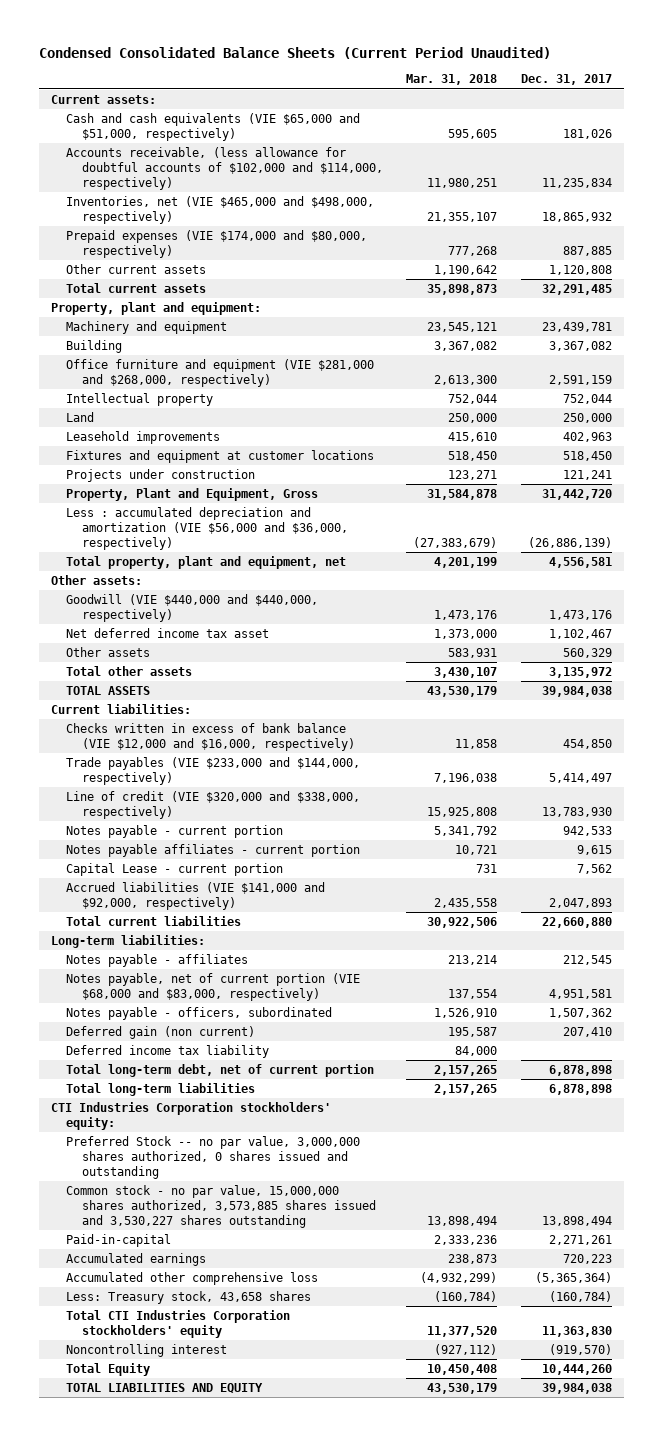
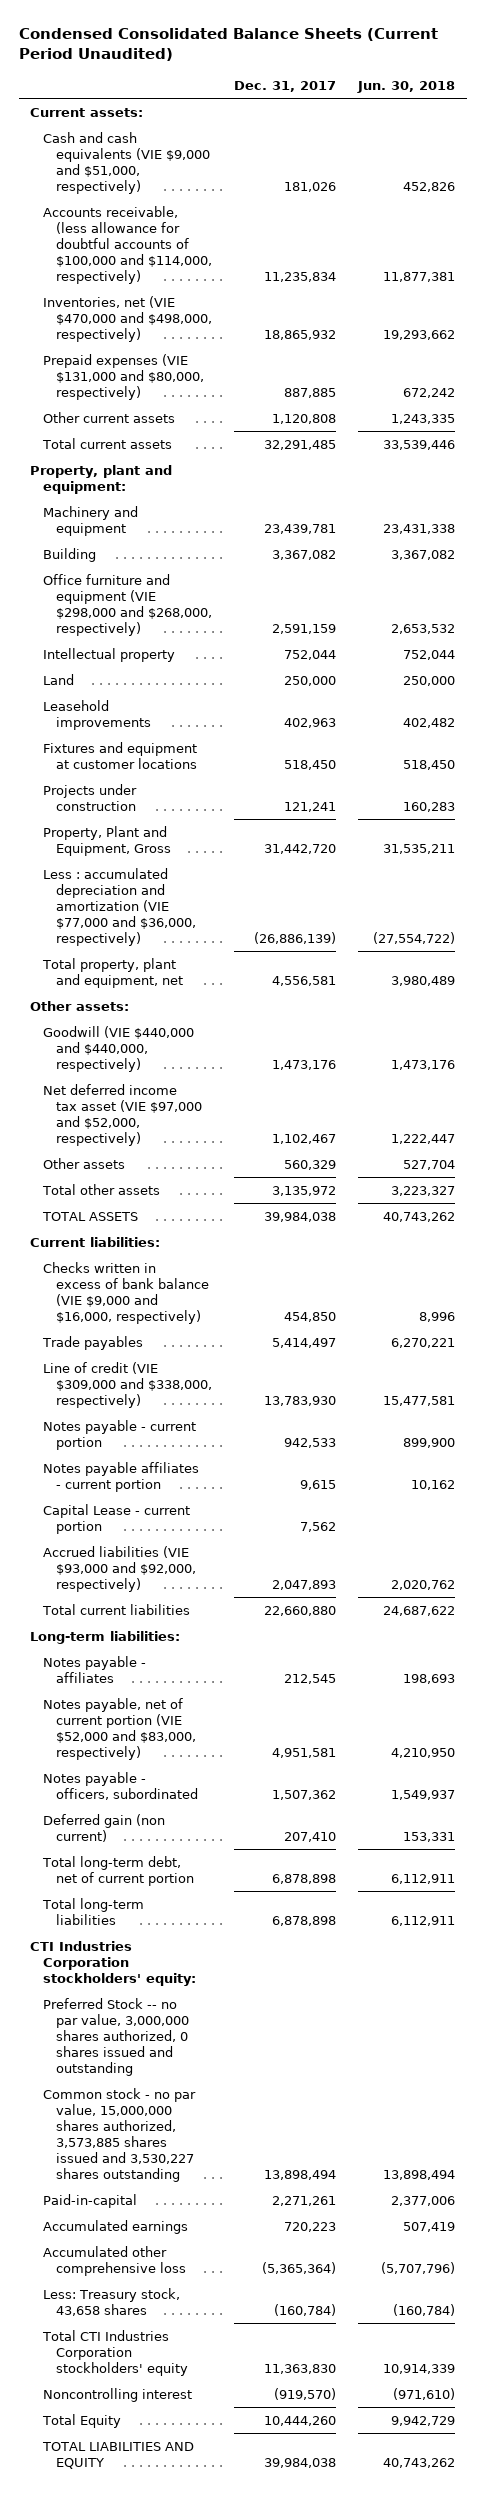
- | Mar. 31, 2018 | Dec. 31, 2017
+ | Dec. 31, 2017 | Jun. 30, 2018
- Cash and cash equivalents (VIE $65,000 and $51,000, respectively) | 595,605 | 181,026
- Accounts receivable, (less allowance for doubtful accounts of $102,000 and $114,000, respectively) | 11,980,251 | 11,235,834
- Inventories, net (VIE $465,000 and $498,000, respectively) | 21,355,107 | 18,865,932
- Prepaid expenses (VIE $174,000 and $80,000, respectively) | 777,268 | 887,885
+ Cash and cash equivalents (VIE $9,000 and $51,000, respectively) | 181,026 | 452,826
+ Accounts receivable, (less allowance for doubtful accounts of $100,000 and $114,000, respectively) | 11,235,834 | 11,877,381
+ Inventories, net (VIE $470,000 and $498,000, respectively) | 18,865,932 | 19,293,662
+ Prepaid expenses (VIE $131,000 and $80,000, respectively) | 887,885 | 672,242
- Office furniture and equipment (VIE $281,000 and $268,000, respectively) | 2,613,300 | 2,591,159
+ Office furniture and equipment (VIE $298,000 and $268,000, respectively) | 2,591,159 | 2,653,532
- Less : accumulated depreciation and amortization (VIE $56,000 and $36,000, respectively) | (27,383,679) | (26,886,139)
+ Less : accumulated depreciation and amortization (VIE $77,000 and $36,000, respectively) | (26,886,139) | (27,554,722)
- Net deferred income tax asset | 1,373,000 | 1,102,467
+ Net deferred income tax asset (VIE $97,000 and $52,000, respectively) | 1,102,467 | 1,222,447
- Checks written in excess of bank balance (VIE $12,000 and $16,000, respectively) | 11,858 | 454,850
- Trade payables (VIE $233,000 and $144,000, respectively) | 7,196,038 | 5,414,497
- Line of credit (VIE $320,000 and $338,000, respectively) | 15,925,808 | 13,783,930
+ Checks written in excess of bank balance (VIE $9,000 and $16,000, respectively) | 454,850 | 8,996
+ Trade payables | 5,414,497 | 6,270,221
+ Line of credit (VIE $309,000 and $338,000, respectively) | 13,783,930 | 15,477,581
- Accrued liabilities (VIE $141,000 and $92,000, respectively) | 2,435,558 | 2,047,893
+ Accrued liabilities (VIE $93,000 and $92,000, respectively) | 2,047,893 | 2,020,762
- Notes payable, net of current portion (VIE $68,000 and $83,000, respectively) | 137,554 | 4,951,581
+ Notes payable, net of current portion (VIE $52,000 and $83,000, respectively) | 4,951,581 | 4,210,950
- Deferred income tax liability | 84,000 |

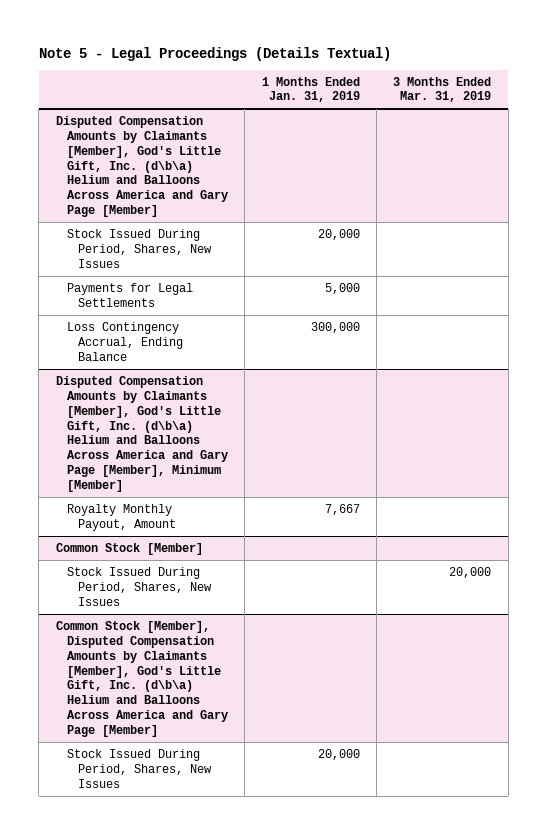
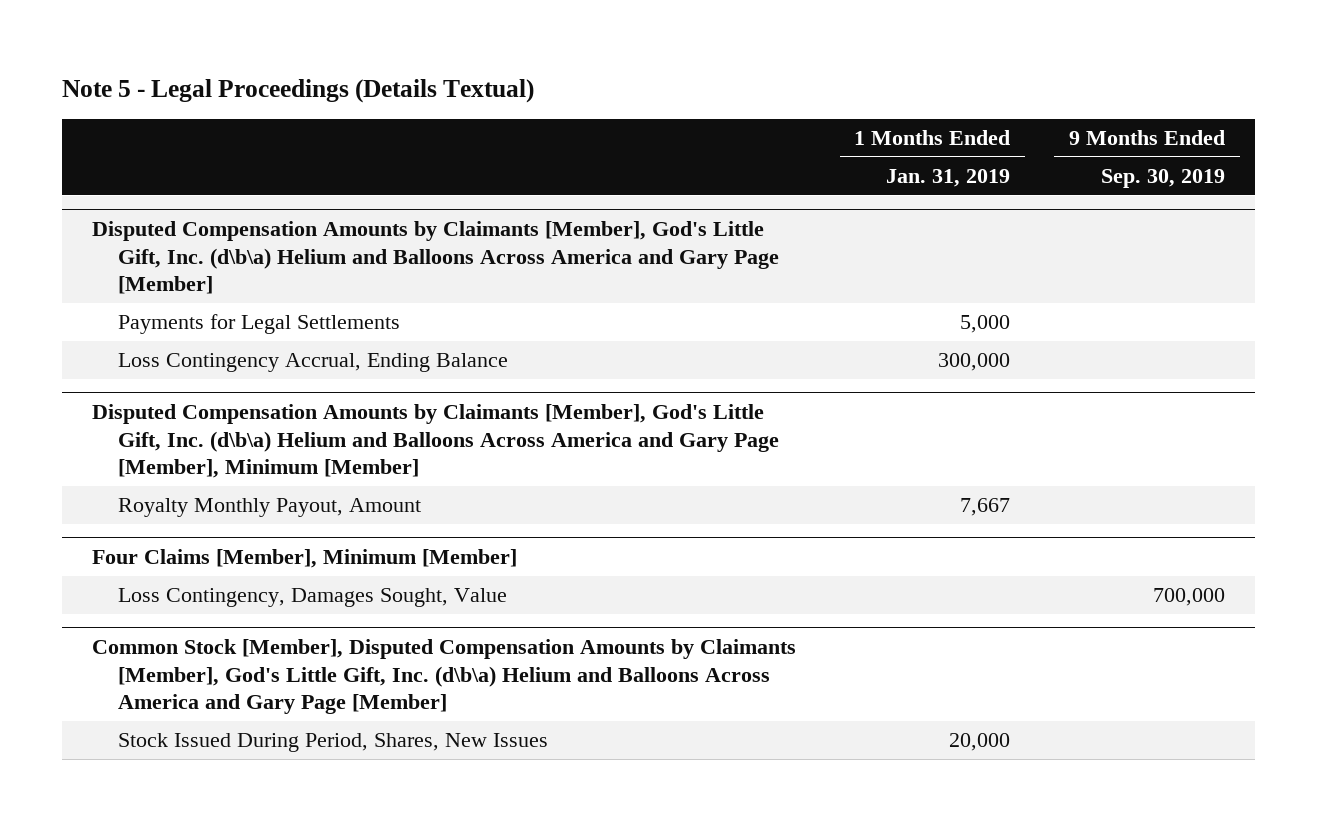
- | 1 Months Ended Jan. 31, 2019 | 3 Months Ended Mar. 31, 2019
+ | 1 Months Ended Jan. 31, 2019 | 9 Months Ended Sep. 30, 2019
@ Disputed Compensation Amounts by Claimants [Member], God's Little Gift, Inc. (d\b\a) Helium and Balloons Across America and Gary Page [Member]
- Stock Issued During Period, Shares, New Issues | 20,000 |
- Common Stock [Member]
- Stock Issued During Period, Shares, New Issues | | 20,000
+ Four Claims [Member], Minimum [Member]
+ Loss Contingency, Damages Sought, Value | | 700,000

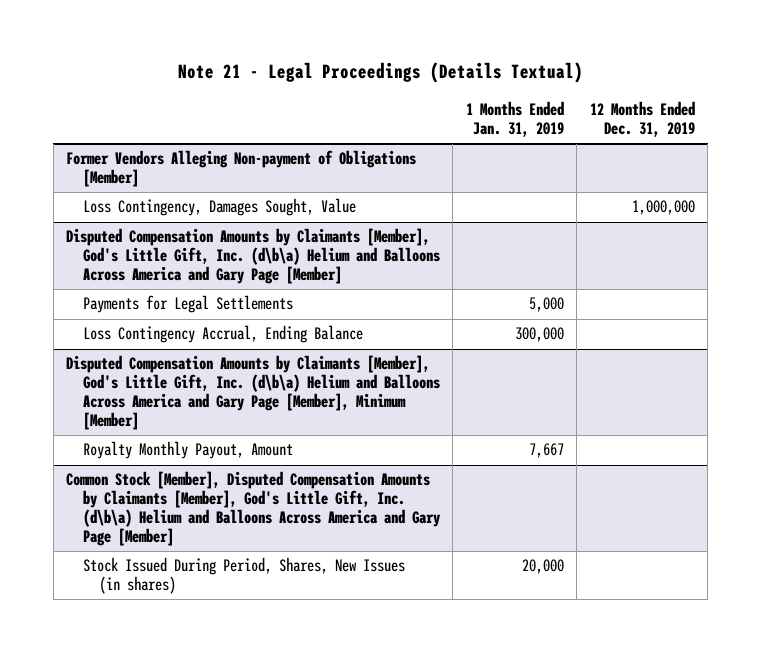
- Note 5 - Legal Proceedings (Details Textual)
+ Note 21 - Legal Proceedings (Details Textual)
- | 1 Months Ended Jan. 31, 2019 | 9 Months Ended Sep. 30, 2019
+ | 1 Months Ended Jan. 31, 2019 | 12 Months Ended Dec. 31, 2019
+ Former Vendors Alleging Non-payment of Obligations [Member]
+ Loss Contingency, Damages Sought, Value | | 1,000,000
- Four Claims [Member], Minimum [Member]
- Loss Contingency, Damages Sought, Value | | 700,000
@ Common Stock [Member], Disputed Compensation Amounts by Claimants [Member], God's Little Gift, Inc. (d\b\a) Helium and Balloons Across America and Gary Page [Member]
- Stock Issued During Period, Shares, New Issues | 20,000 |
+ Stock Issued During Period, Shares, New Issues (in shares) | 20,000 |

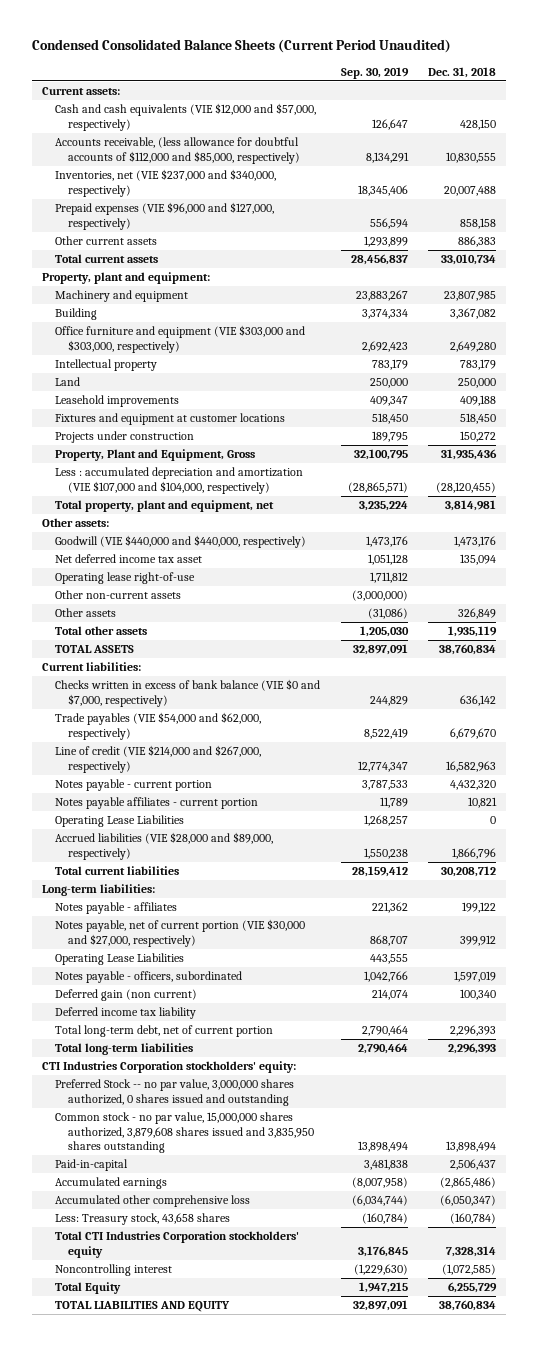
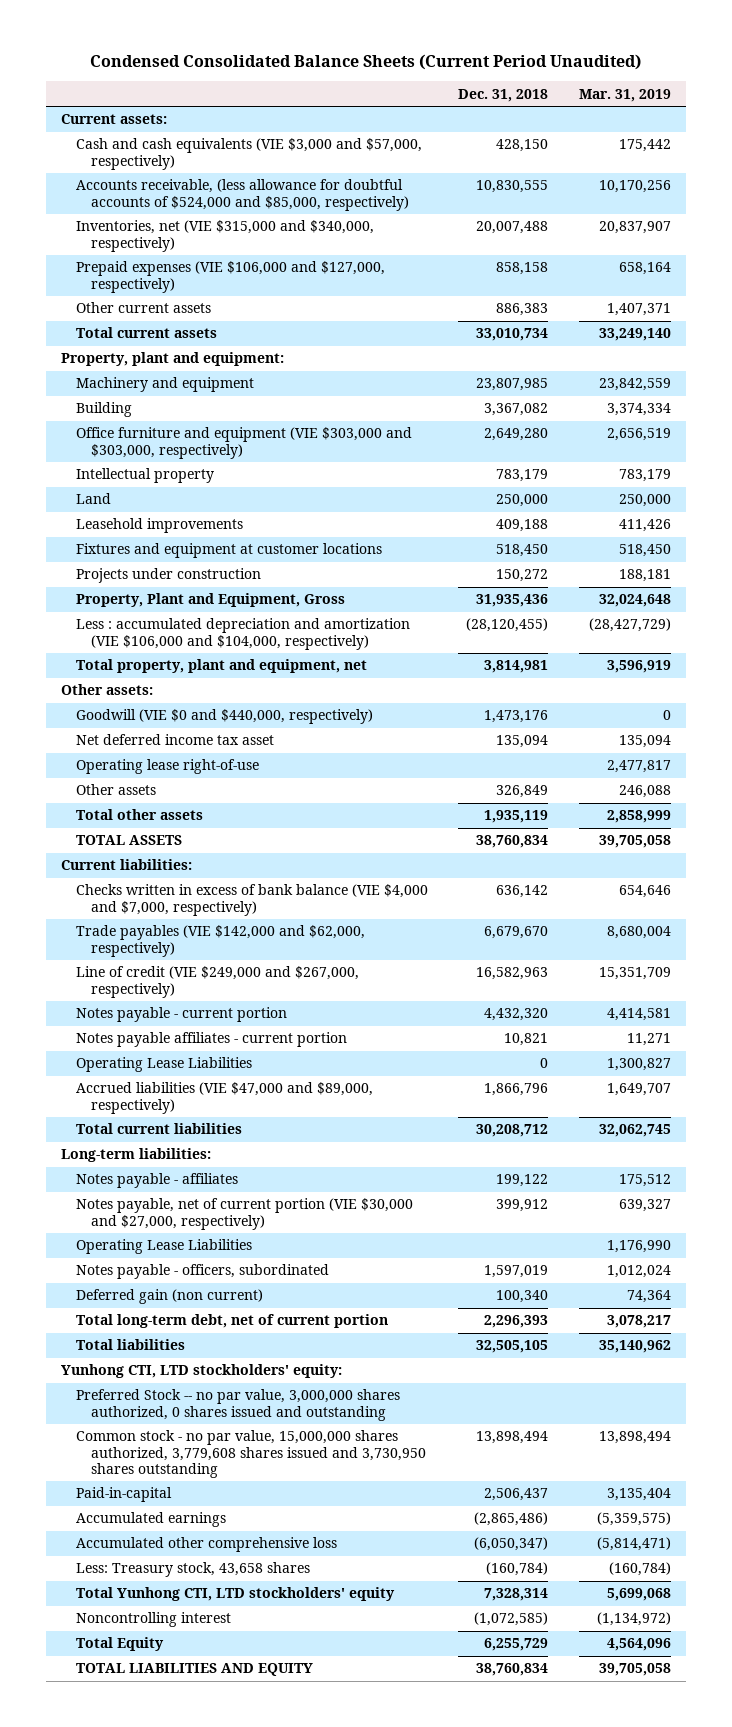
- | Sep. 30, 2019 | Dec. 31, 2018
+ | Dec. 31, 2018 | Mar. 31, 2019
- Cash and cash equivalents (VIE $12,000 and $57,000, respectively) | 126,647 | 428,150
- Accounts receivable, (less allowance for doubtful accounts of $112,000 and $85,000, respectively) | 8,134,291 | 10,830,555
- Inventories, net (VIE $237,000 and $340,000, respectively) | 18,345,406 | 20,007,488
- Prepaid expenses (VIE $96,000 and $127,000, respectively) | 556,594 | 858,158
+ Cash and cash equivalents (VIE $3,000 and $57,000, respectively) | 428,150 | 175,442
+ Accounts receivable, (less allowance for doubtful accounts of $524,000 and $85,000, respectively) | 10,830,555 | 10,170,256
+ Inventories, net (VIE $315,000 and $340,000, respectively) | 20,007,488 | 20,837,907
+ Prepaid expenses (VIE $106,000 and $127,000, respectively) | 858,158 | 658,164
- Less : accumulated depreciation and amortization (VIE $107,000 and $104,000, respectively) | (28,865,571) | (28,120,455)
+ Less : accumulated depreciation and amortization (VIE $106,000 and $104,000, respectively) | (28,120,455) | (28,427,729)
- Goodwill (VIE $440,000 and $440,000, respectively) | 1,473,176 | 1,473,176
+ Goodwill (VIE $0 and $440,000, respectively) | 1,473,176 | 0
- Other non-current assets | (3,000,000) |
- Checks written in excess of bank balance (VIE $0 and $7,000, respectively) | 244,829 | 636,142
- Trade payables (VIE $54,000 and $62,000, respectively) | 8,522,419 | 6,679,670
- Line of credit (VIE $214,000 and $267,000, respectively) | 12,774,347 | 16,582,963
+ Checks written in excess of bank balance (VIE $4,000 and $7,000, respectively) | 636,142 | 654,646
+ Trade payables (VIE $142,000 and $62,000, respectively) | 6,679,670 | 8,680,004
+ Line of credit (VIE $249,000 and $267,000, respectively) | 16,582,963 | 15,351,709
- Accrued liabilities (VIE $28,000 and $89,000, respectively) | 1,550,238 | 1,866,796
+ Accrued liabilities (VIE $47,000 and $89,000, respectively) | 1,866,796 | 1,649,707
- Deferred income tax liability
- Total long-term liabilities | 2,790,464 | 2,296,393
- CTI Industries Corporation stockholders' equity:
+ Total liabilities | 32,505,105 | 35,140,962
+ Yunhong CTI, LTD stockholders' equity:
- Common stock - no par value, 15,000,000 shares authorized, 3,879,608 shares issued and 3,835,950 shares outstanding | 13,898,494 | 13,898,494
+ Common stock - no par value, 15,000,000 shares authorized, 3,779,608 shares issued and 3,730,950 shares outstanding | 13,898,494 | 13,898,494
- Total CTI Industries Corporation stockholders' equity | 3,176,845 | 7,328,314
+ Total Yunhong CTI, LTD stockholders' equity | 7,328,314 | 5,699,068

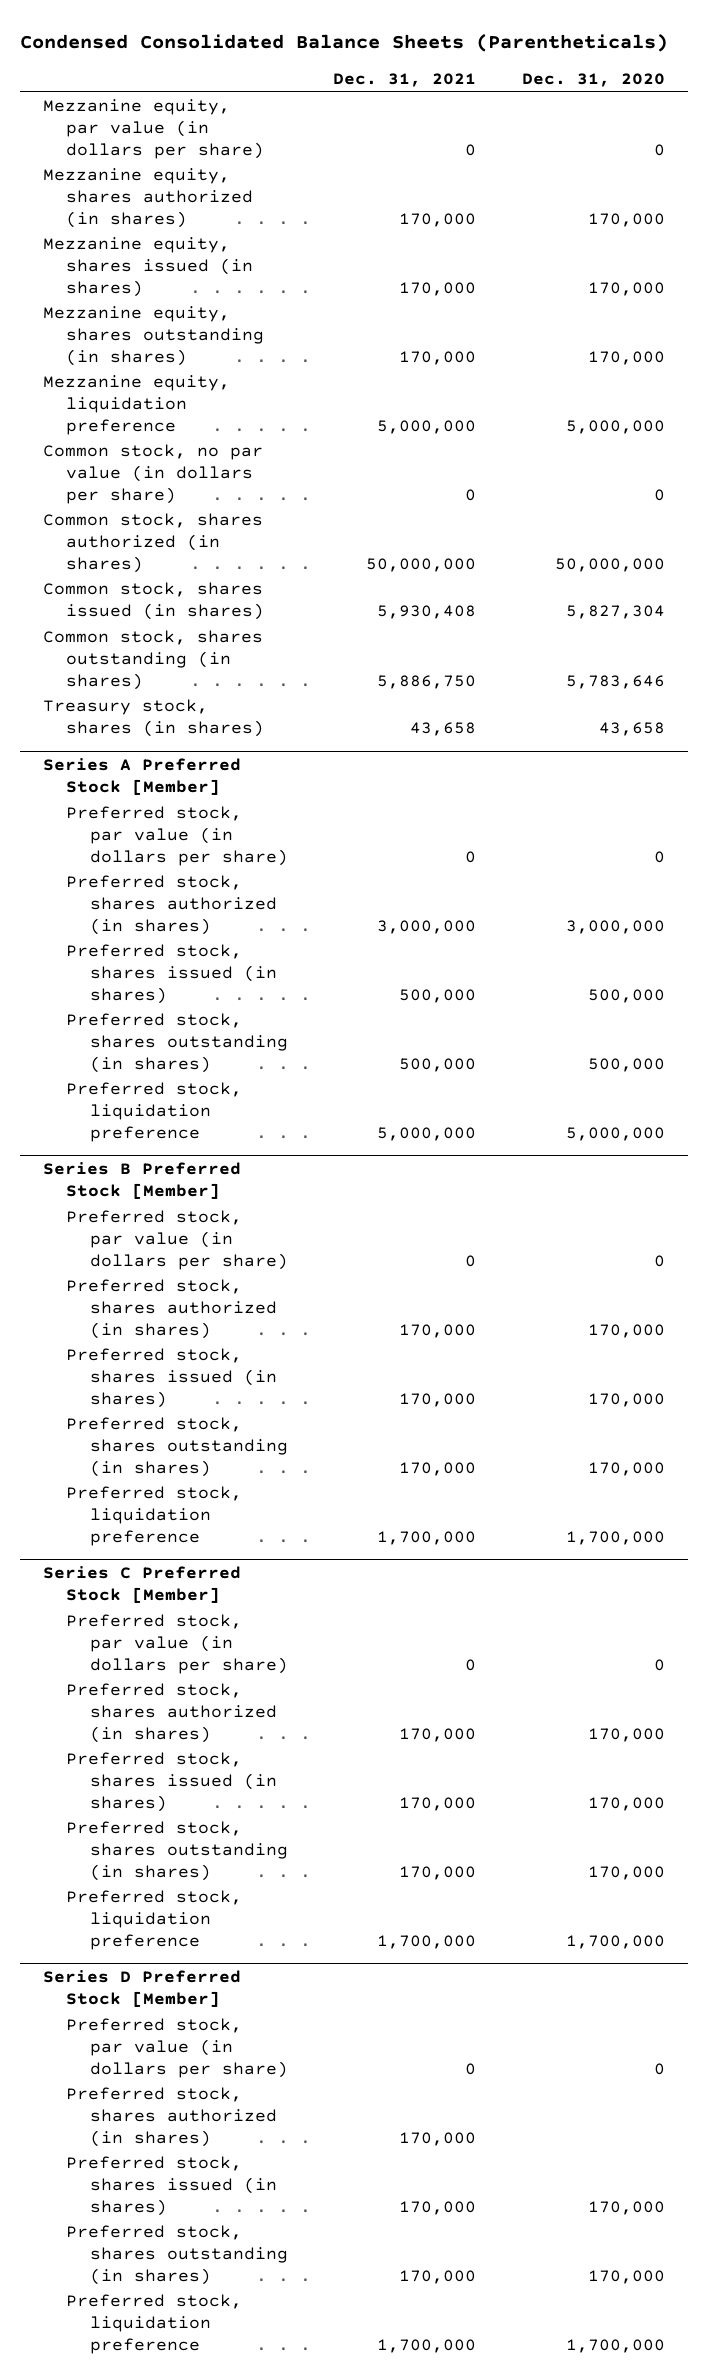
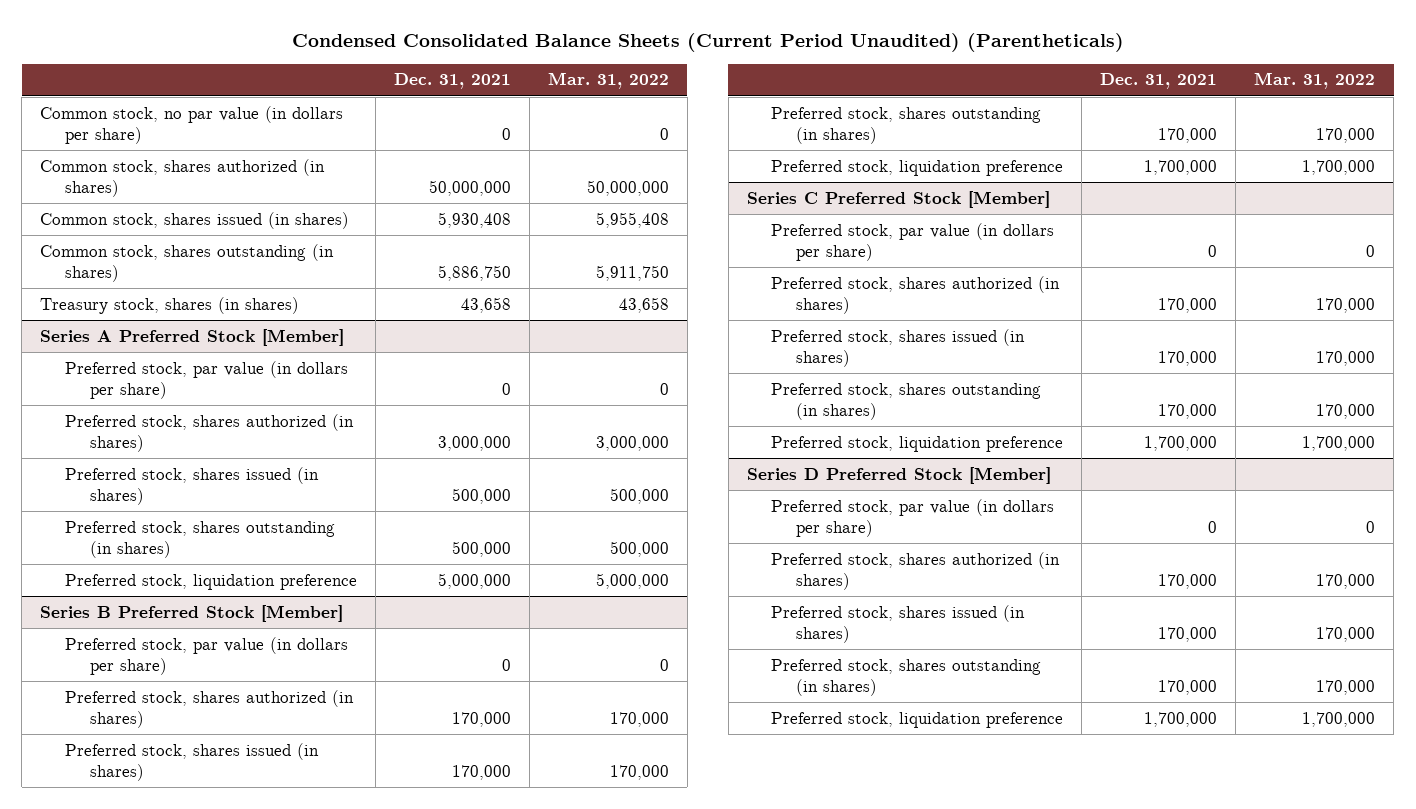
- Condensed Consolidated Balance Sheets (Parentheticals)
+ Condensed Consolidated Balance Sheets (Current Period Unaudited) (Parentheticals)
- | Dec. 31, 2021 | Dec. 31, 2020
+ | Dec. 31, 2021 | Mar. 31, 2022
- Mezzanine equity, par value (in dollars per share) | 0 | 0
- Mezzanine equity, shares authorized (in shares) | 170,000 | 170,000
- Mezzanine equity, shares issued (in shares) | 170,000 | 170,000
- Mezzanine equity, shares outstanding (in shares) | 170,000 | 170,000
- Mezzanine equity, liquidation preference | 5,000,000 | 5,000,000

